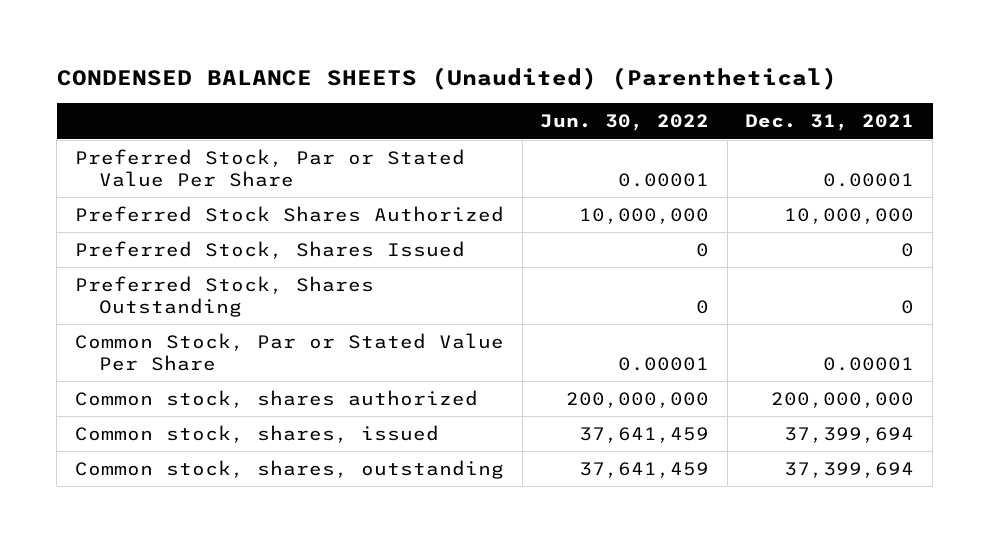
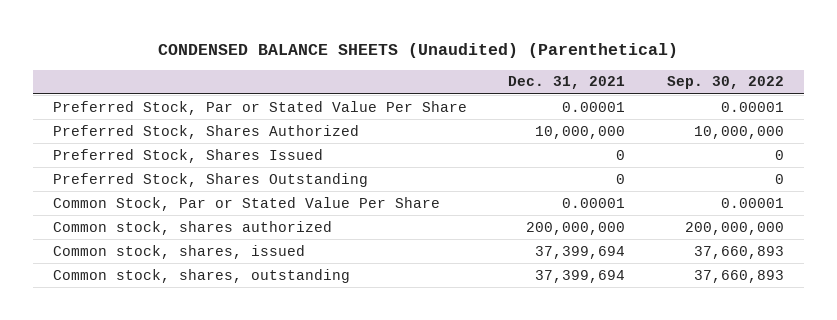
- | Jun. 30, 2022 | Dec. 31, 2021
+ | Dec. 31, 2021 | Sep. 30, 2022
- Preferred Stock Shares Authorized | 10,000,000 | 10,000,000
+ Preferred Stock, Shares Authorized | 10,000,000 | 10,000,000

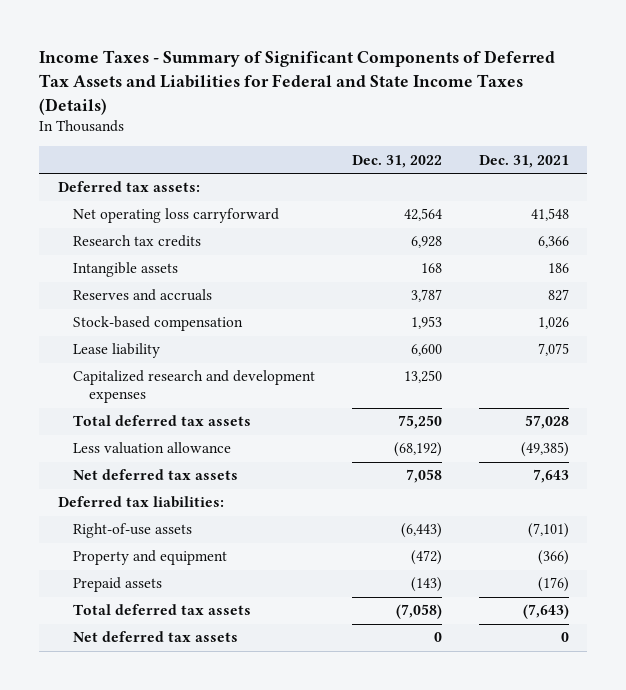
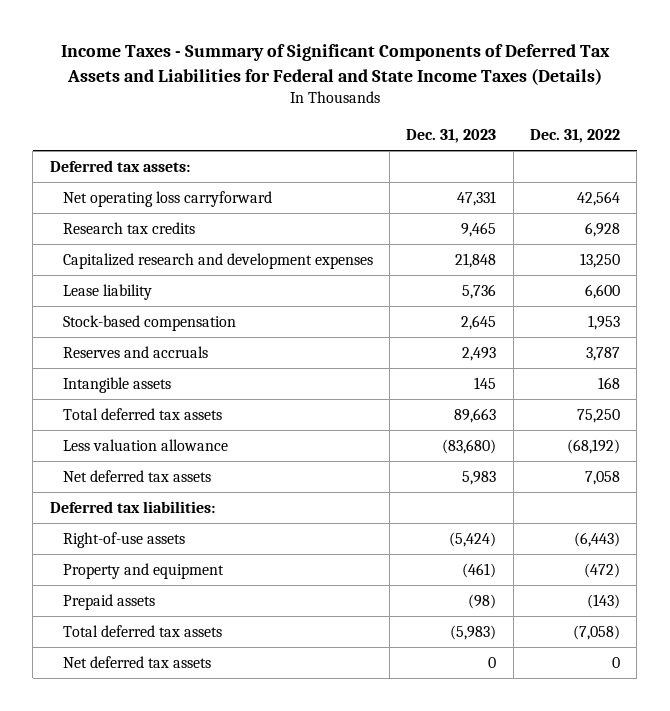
- | Dec. 31, 2022 | Dec. 31, 2021
+ | Dec. 31, 2023 | Dec. 31, 2022
moved down: Lease liability | 5,736 | 6,600
moved down: Stock-based compensation | 2,645 | 1,953
moved down: Reserves and accruals | 2,493 | 3,787
moved down: Intangible assets | 145 | 168

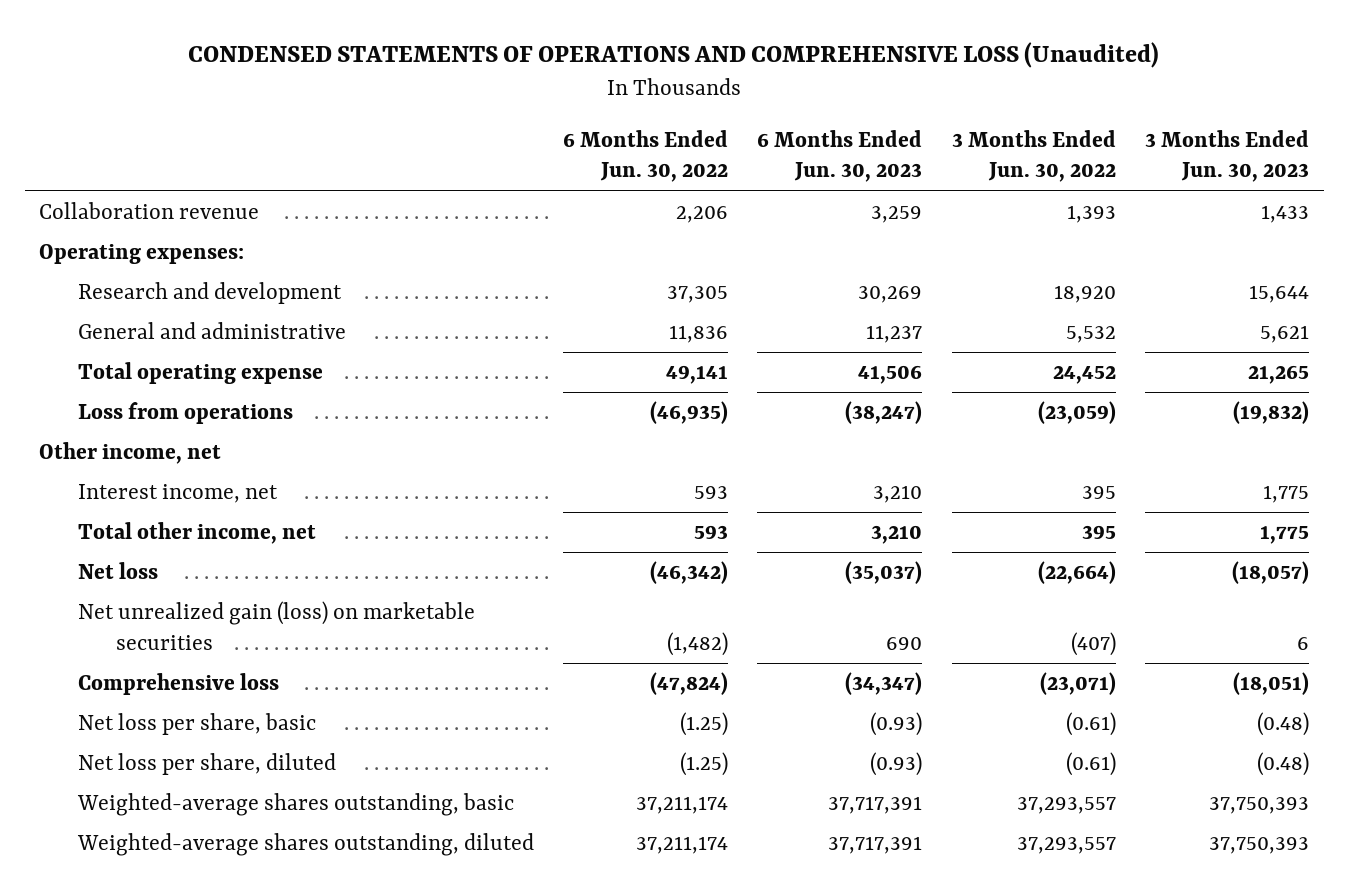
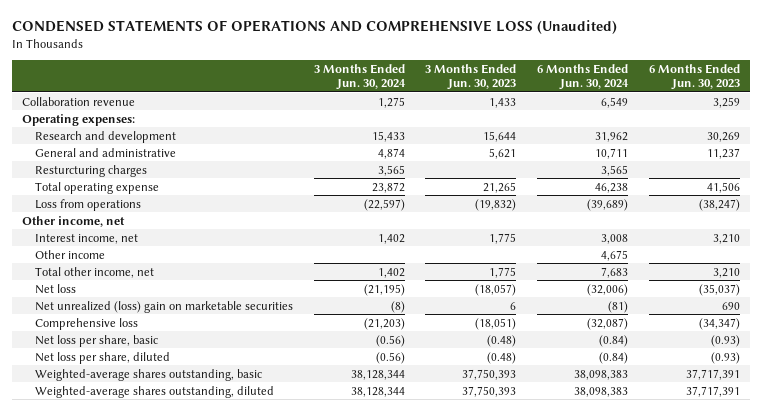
- | 6 Months Ended Jun. 30, 2022 | 6 Months Ended Jun. 30, 2023 | 3 Months Ended Jun. 30, 2022 | 3 Months Ended Jun. 30, 2023
+ | 3 Months Ended Jun. 30, 2024 | 3 Months Ended Jun. 30, 2023 | 6 Months Ended Jun. 30, 2024 | 6 Months Ended Jun. 30, 2023
+ Resturcturing charges | 3,565 | | 3,565 |
+ Other income | | | 4,675 |
- Net unrealized gain (loss) on marketable securities | (1,482) | 690 | (407) | 6
+ Net unrealized (loss) gain on marketable securities | (8) | 6 | (81) | 690

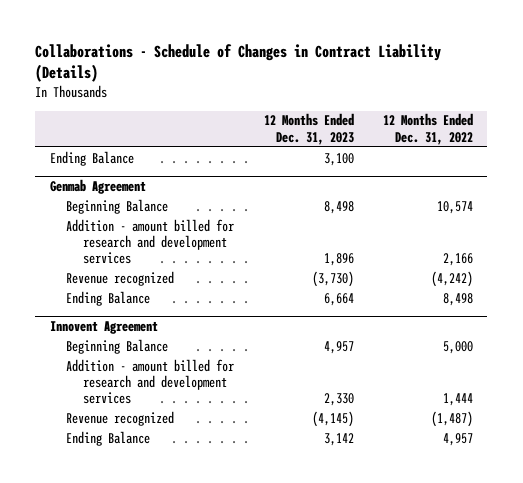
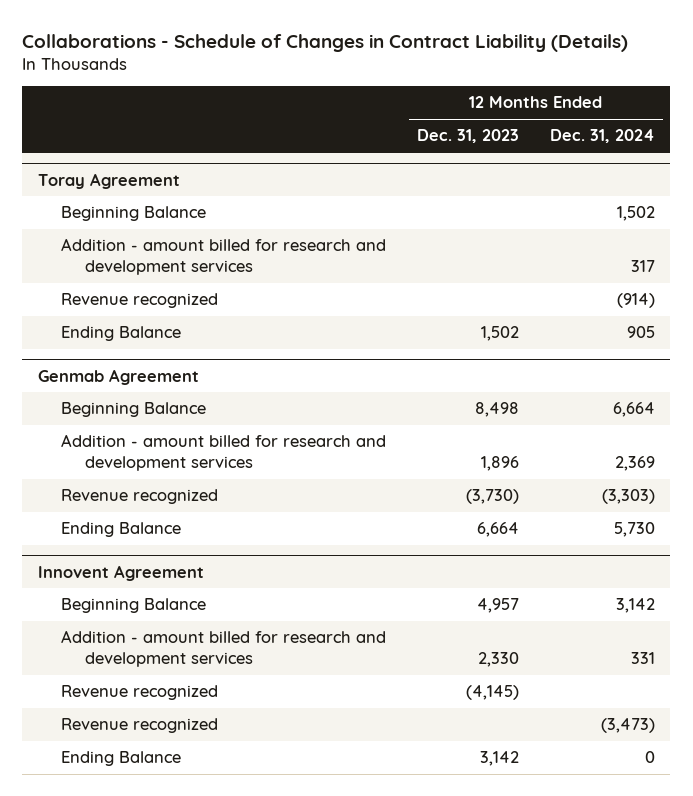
- | 12 Months Ended Dec. 31, 2023 | 12 Months Ended Dec. 31, 2022
+ | 12 Months Ended Dec. 31, 2023 | 12 Months Ended Dec. 31, 2024
- Ending Balance | 3,100 |
+ Toray Agreement
+ Beginning Balance | | 1,502
+ Addition - amount billed for research and development services | | 317
+ Revenue recognized | | (914)
+ Ending Balance | 1,502 | 905
@ Innovent Agreement
+ Revenue recognized | | (3,473)

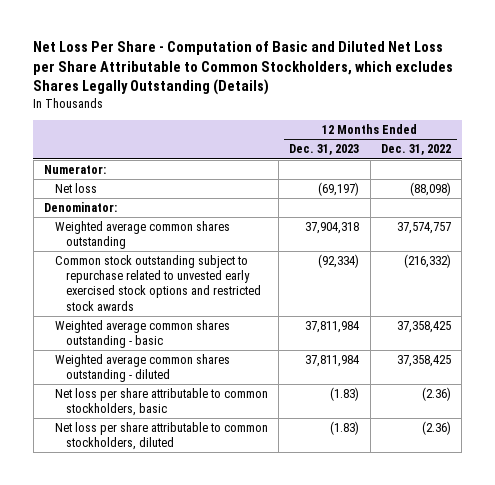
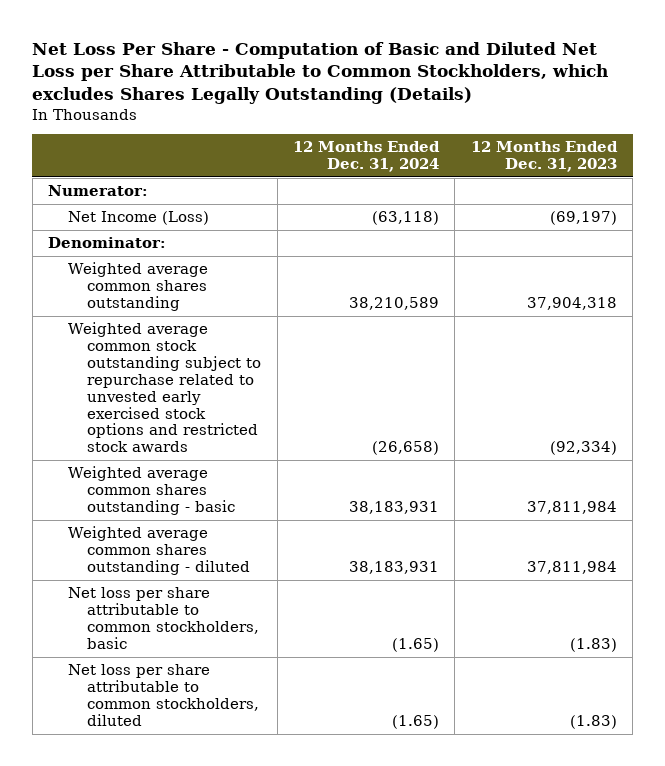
- | 12 Months Ended Dec. 31, 2023 | 12 Months Ended Dec. 31, 2022
+ | 12 Months Ended Dec. 31, 2024 | 12 Months Ended Dec. 31, 2023
- Net loss | (69,197) | (88,098)
+ Net Income (Loss) | (63,118) | (69,197)
- Common stock outstanding subject to repurchase related to unvested early exercised stock options and restricted stock awards | (92,334) | (216,332)
+ Weighted average common stock outstanding subject to repurchase related to unvested early exercised stock options and restricted stock awards | (26,658) | (92,334)

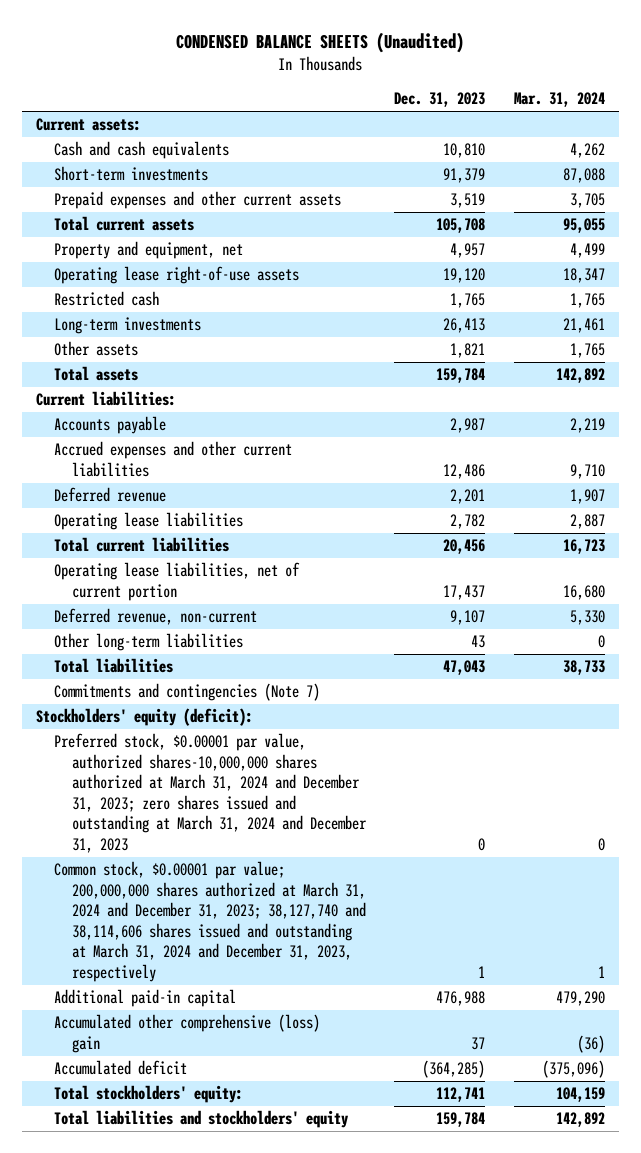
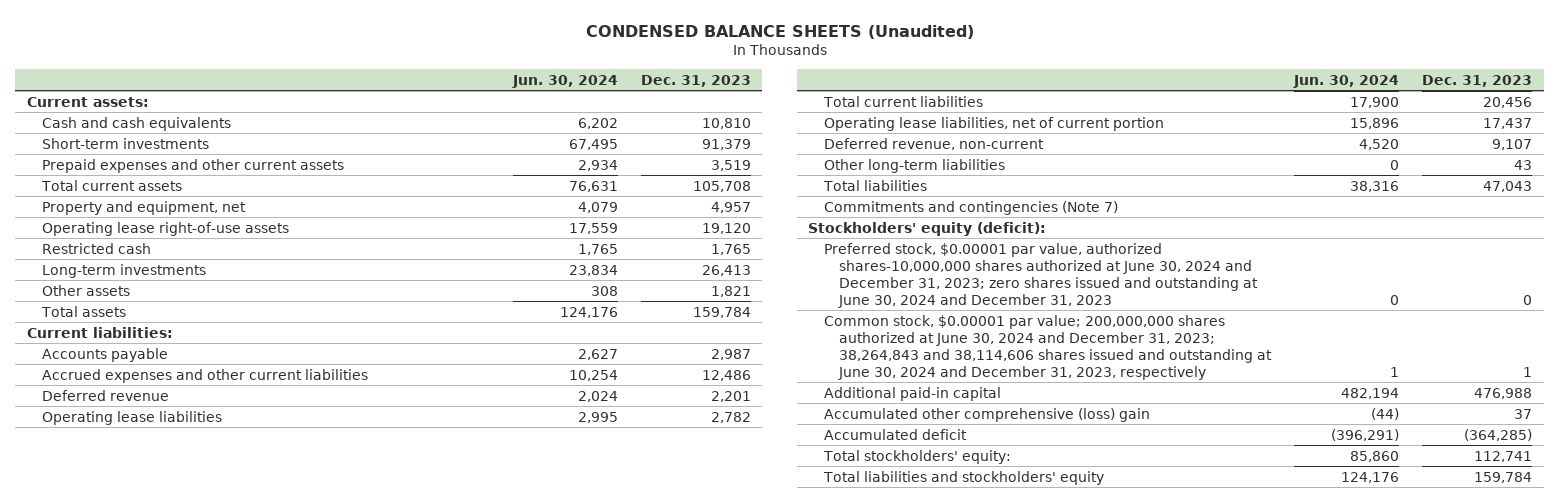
- | Dec. 31, 2023 | Mar. 31, 2024
+ | Jun. 30, 2024 | Dec. 31, 2023
- Preferred stock, $0.00001 par value, authorized shares-10,000,000 shares authorized at March 31, 2024 and December 31, 2023; zero shares issued and outstanding at March 31, 2024 and December 31, 2023 | 0 | 0
- Common stock, $0.00001 par value; 200,000,000 shares authorized at March 31, 2024 and December 31, 2023; 38,127,740 and 38,114,606 shares issued and outstanding at March 31, 2024 and December 31, 2023, respectively | 1 | 1
+ Preferred stock, $0.00001 par value, authorized shares-10,000,000 shares authorized at June 30, 2024 and December 31, 2023; zero shares issued and outstanding at June 30, 2024 and December 31, 2023 | 0 | 0
+ Common stock, $0.00001 par value; 200,000,000 shares authorized at June 30, 2024 and December 31, 2023; 38,264,843 and 38,114,606 shares issued and outstanding at June 30, 2024 and December 31, 2023, respectively | 1 | 1

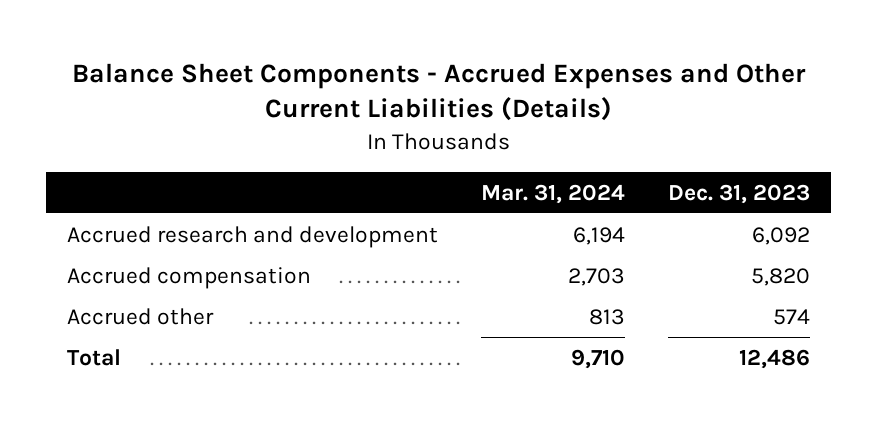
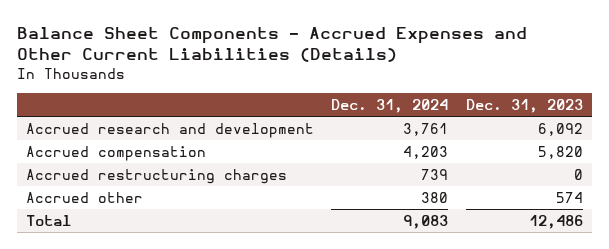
- | Mar. 31, 2024 | Dec. 31, 2023
+ | Dec. 31, 2024 | Dec. 31, 2023
+ Accrued restructuring charges | 739 | 0

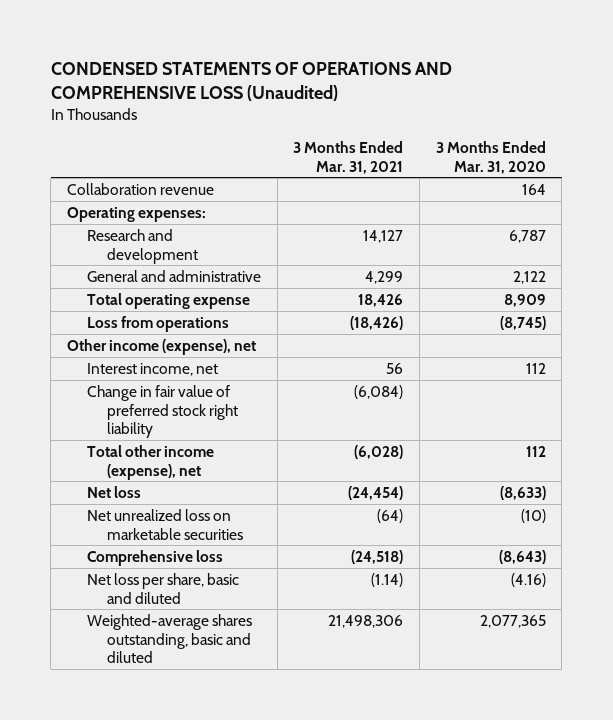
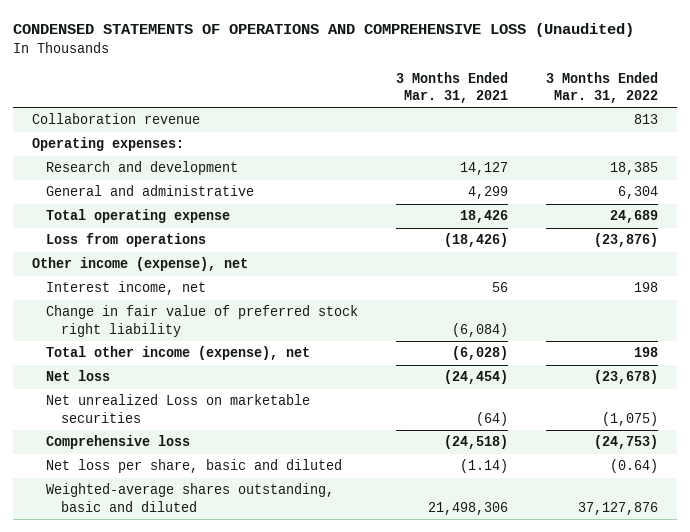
- | 3 Months Ended Mar. 31, 2021 | 3 Months Ended Mar. 31, 2020
+ | 3 Months Ended Mar. 31, 2021 | 3 Months Ended Mar. 31, 2022
- Net unrealized loss on marketable securities | (64) | (10)
+ Net unrealized Loss on marketable securities | (64) | (1,075)

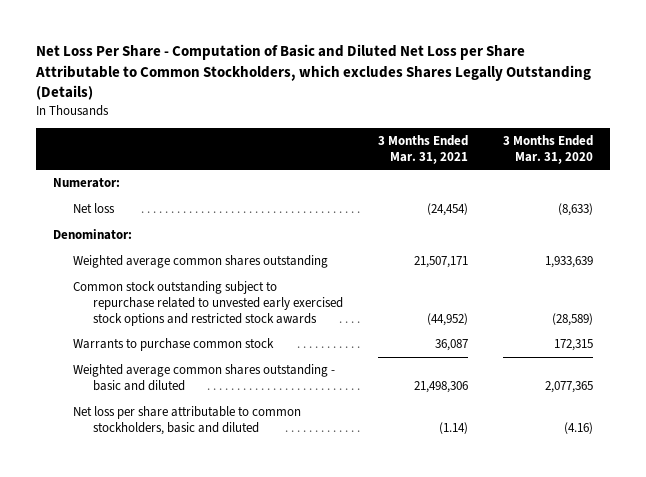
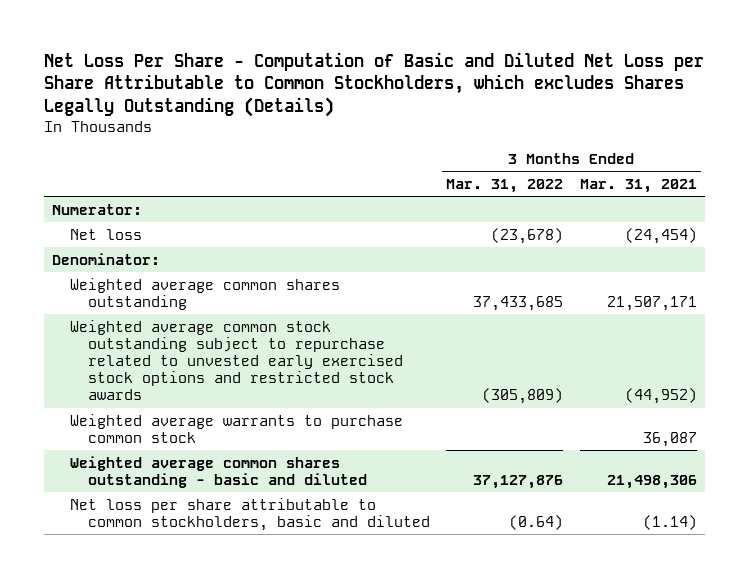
- | 3 Months Ended Mar. 31, 2021 | 3 Months Ended Mar. 31, 2020
+ | 3 Months Ended Mar. 31, 2022 | 3 Months Ended Mar. 31, 2021
- Common stock outstanding subject to repurchase related to unvested early exercised stock options and restricted stock awards | (44,952) | (28,589)
- Warrants to purchase common stock | 36,087 | 172,315
+ Weighted average common stock outstanding subject to repurchase related to unvested early exercised stock options and restricted stock awards | (305,809) | (44,952)
+ Weighted average warrants to purchase common stock | | 36,087

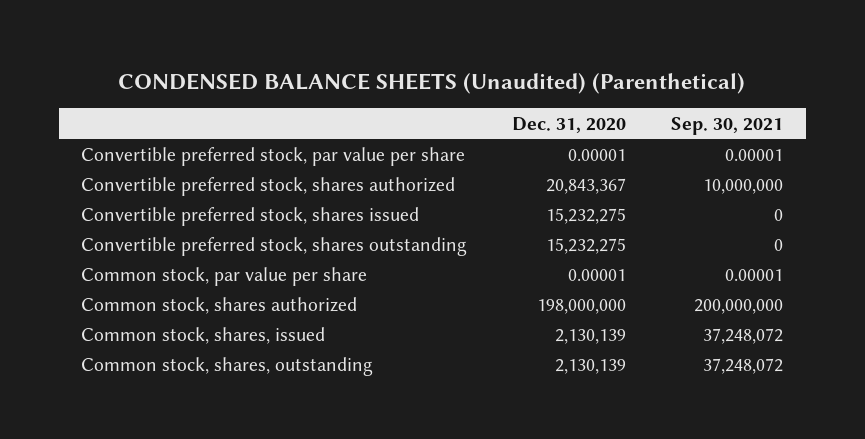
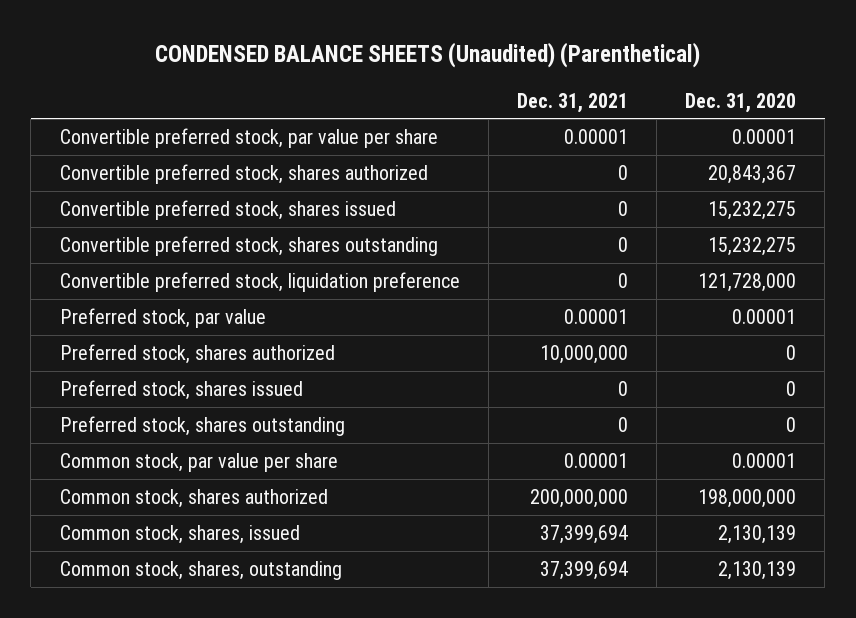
- | Dec. 31, 2020 | Sep. 30, 2021
+ | Dec. 31, 2021 | Dec. 31, 2020
+ Convertible preferred stock, liquidation preference | 0 | 121,728,000
+ Preferred stock, par value | 0.00001 | 0.00001
+ Preferred stock, shares authorized | 10,000,000 | 0
+ Preferred stock, shares issued | 0 | 0
+ Preferred stock, shares outstanding | 0 | 0

